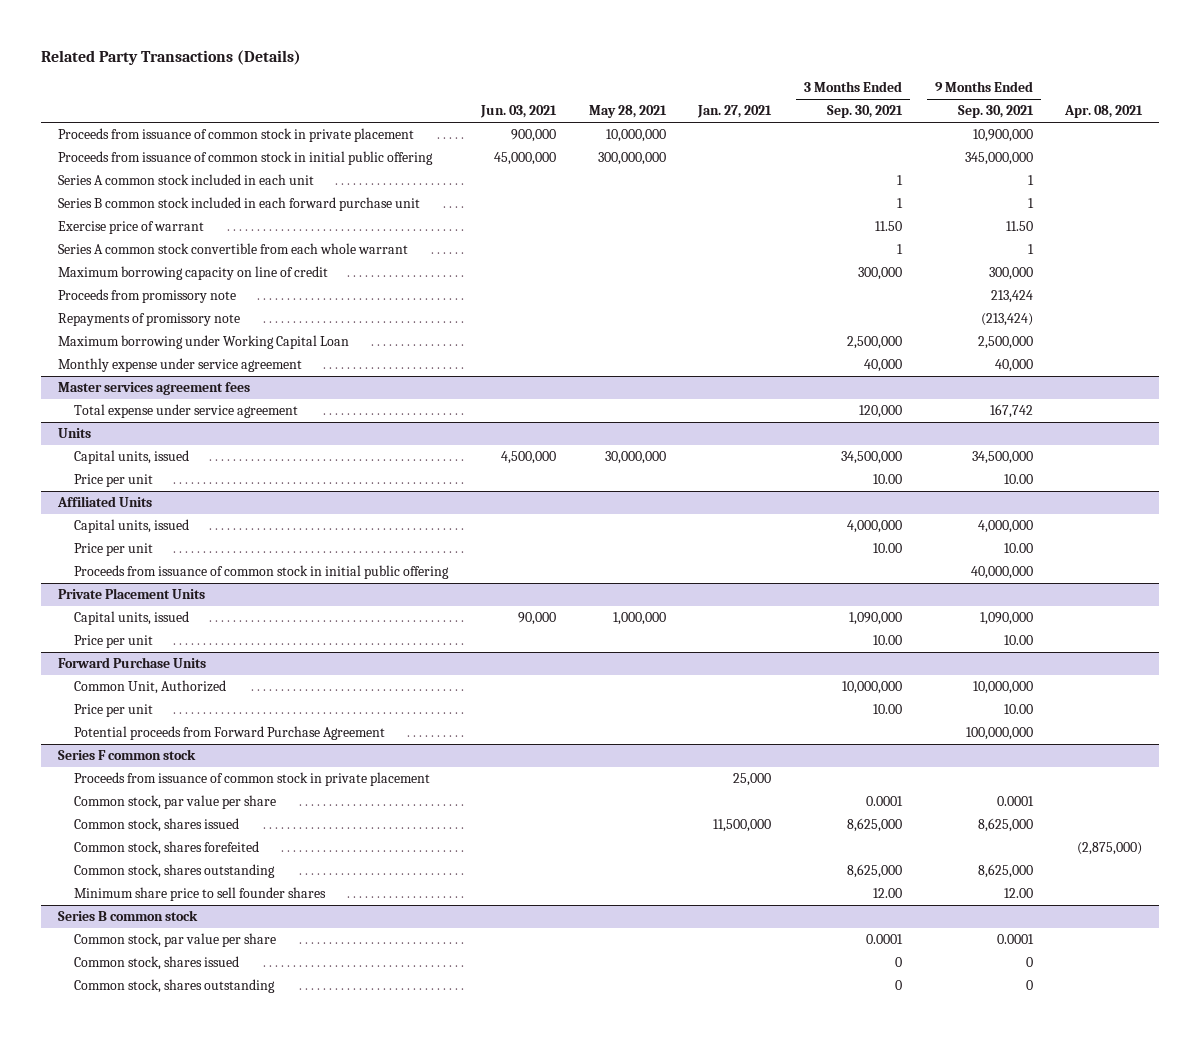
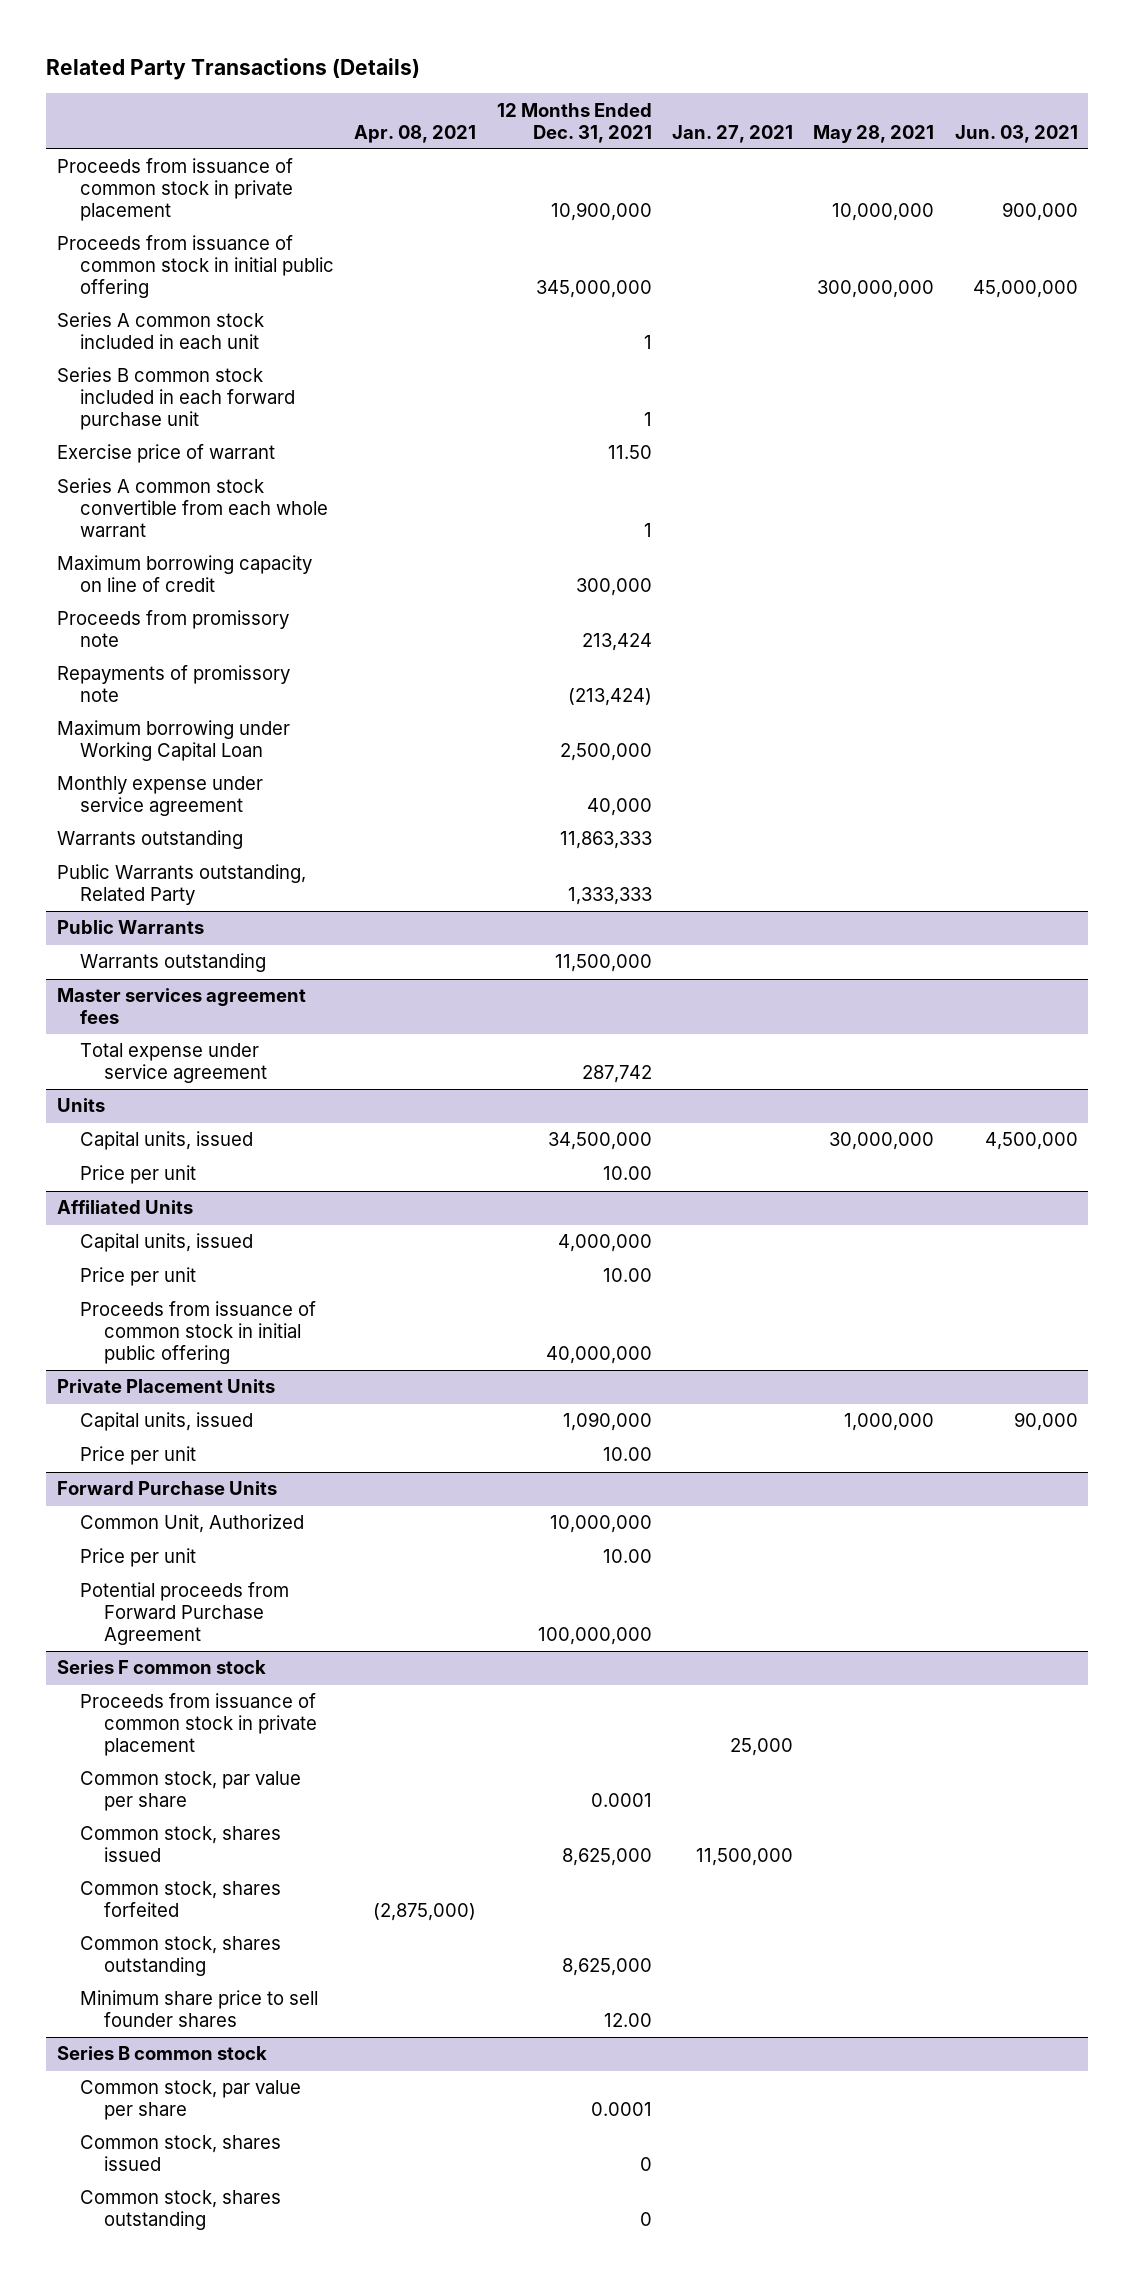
- | Jun. 03, 2021 | May 28, 2021 | Jan. 27, 2021 | 3 Months Ended Sep. 30, 2021 | 9 Months Ended Sep. 30, 2021 | Apr. 08, 2021
+ | Apr. 08, 2021 | 12 Months Ended Dec. 31, 2021 | Jan. 27, 2021 | May 28, 2021 | Jun. 03, 2021
+ Warrants outstanding | | 11,863,333 | | |
+ Public Warrants outstanding, Related Party | | 1,333,333 | | |
+ Public Warrants
+ Warrants outstanding | | 11,500,000 | | |
@ Series F common stock
- Common stock, shares forefeited | | | | | | (2,875,000)
+ Common stock, shares forfeited | (2,875,000) | | | |

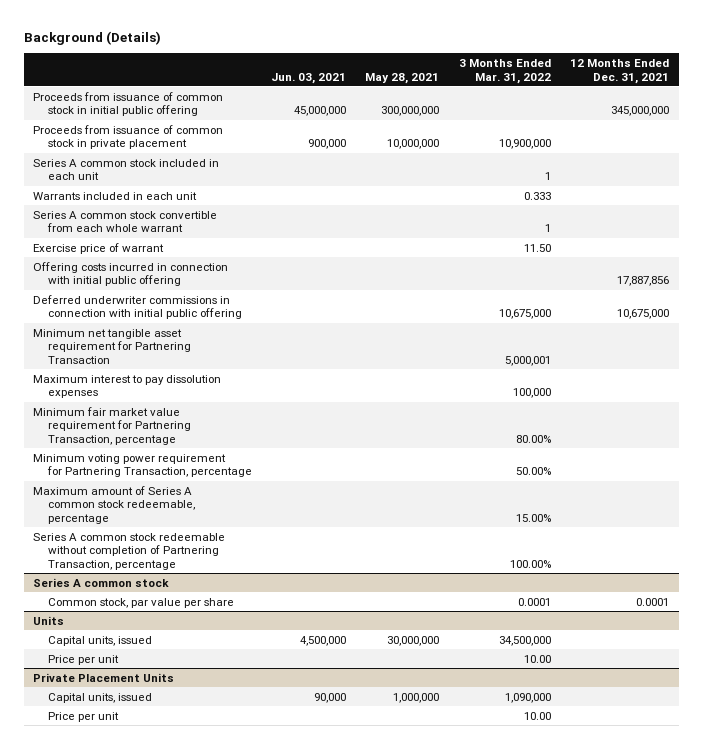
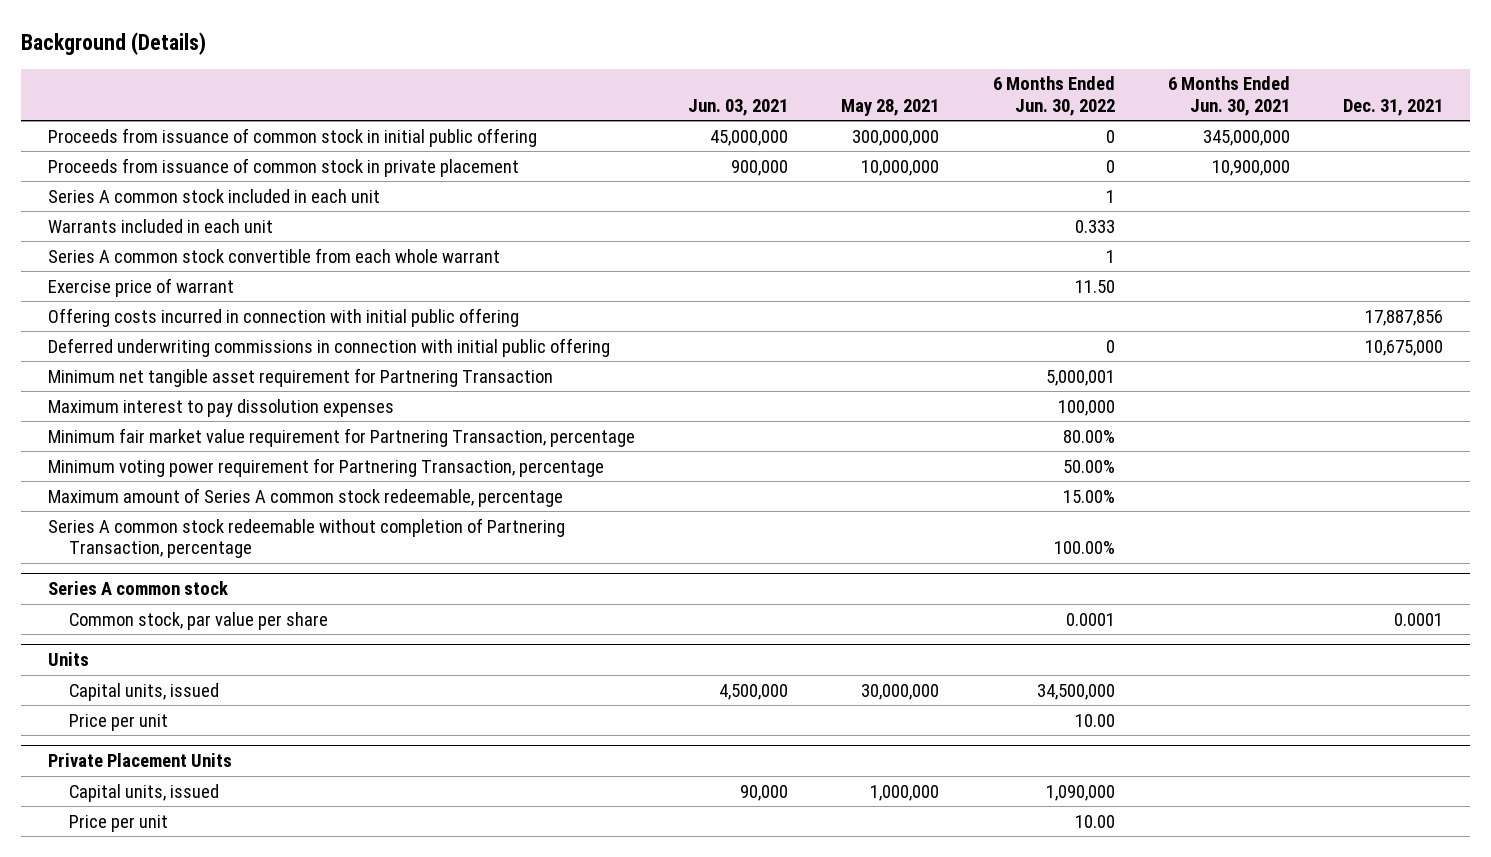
- | Jun. 03, 2021 | May 28, 2021 | 3 Months Ended Mar. 31, 2022 | 12 Months Ended Dec. 31, 2021
+ | Jun. 03, 2021 | May 28, 2021 | 6 Months Ended Jun. 30, 2022 | 6 Months Ended Jun. 30, 2021 | Dec. 31, 2021
- Deferred underwriter commissions in connection with initial public offering | | | 10,675,000 | 10,675,000
+ Deferred underwriting commissions in connection with initial public offering | | | 0 | | 10,675,000

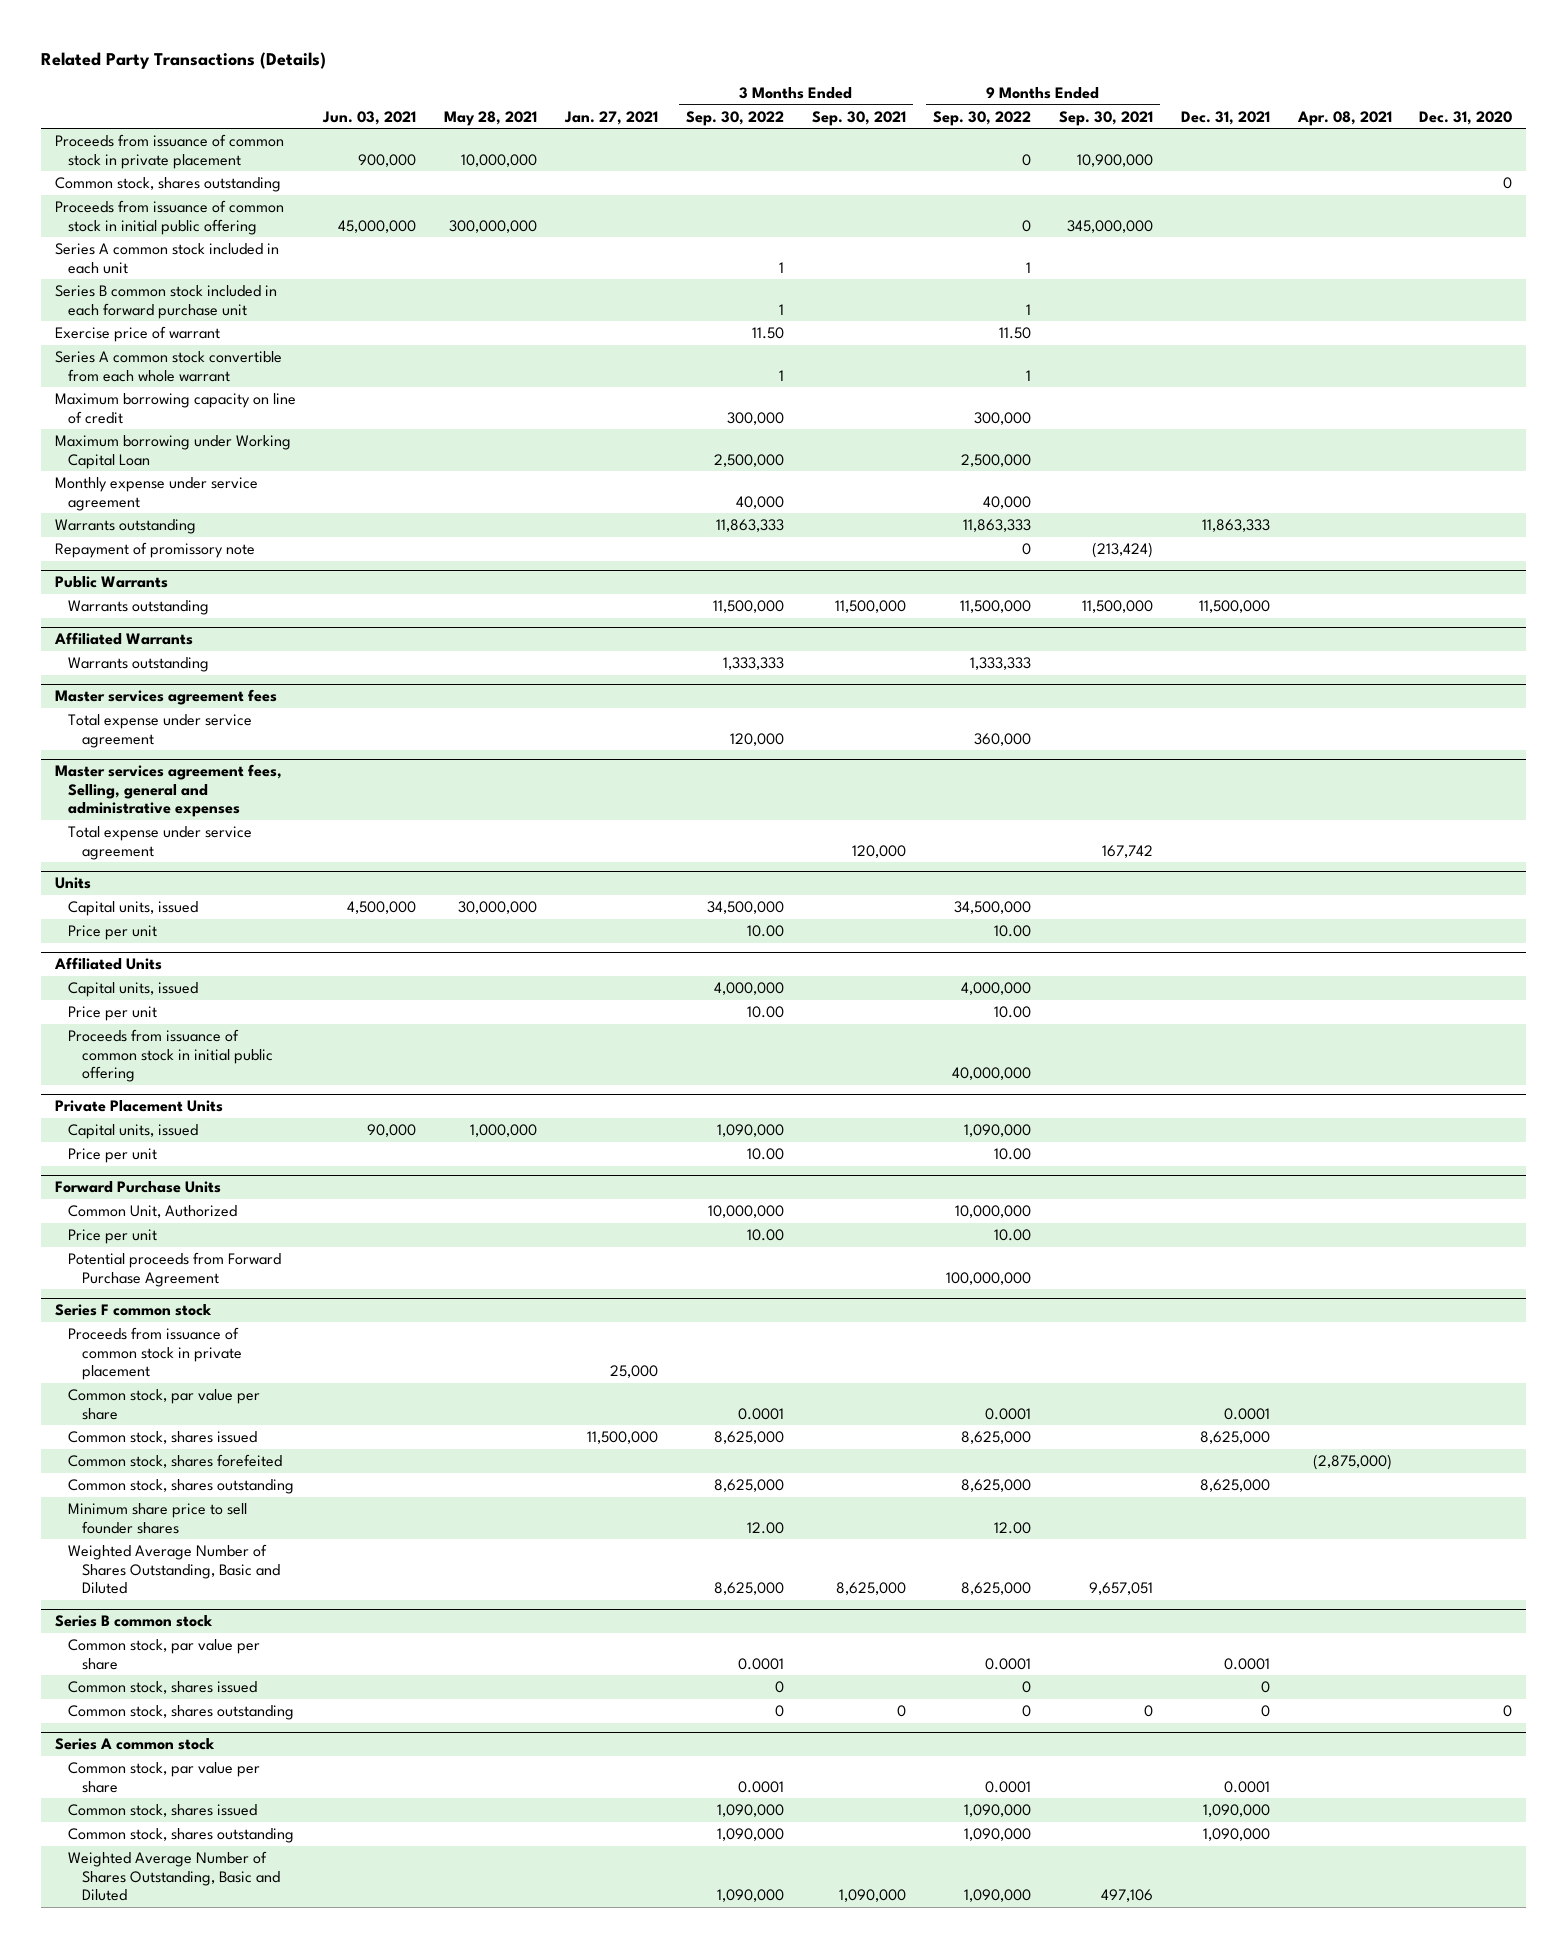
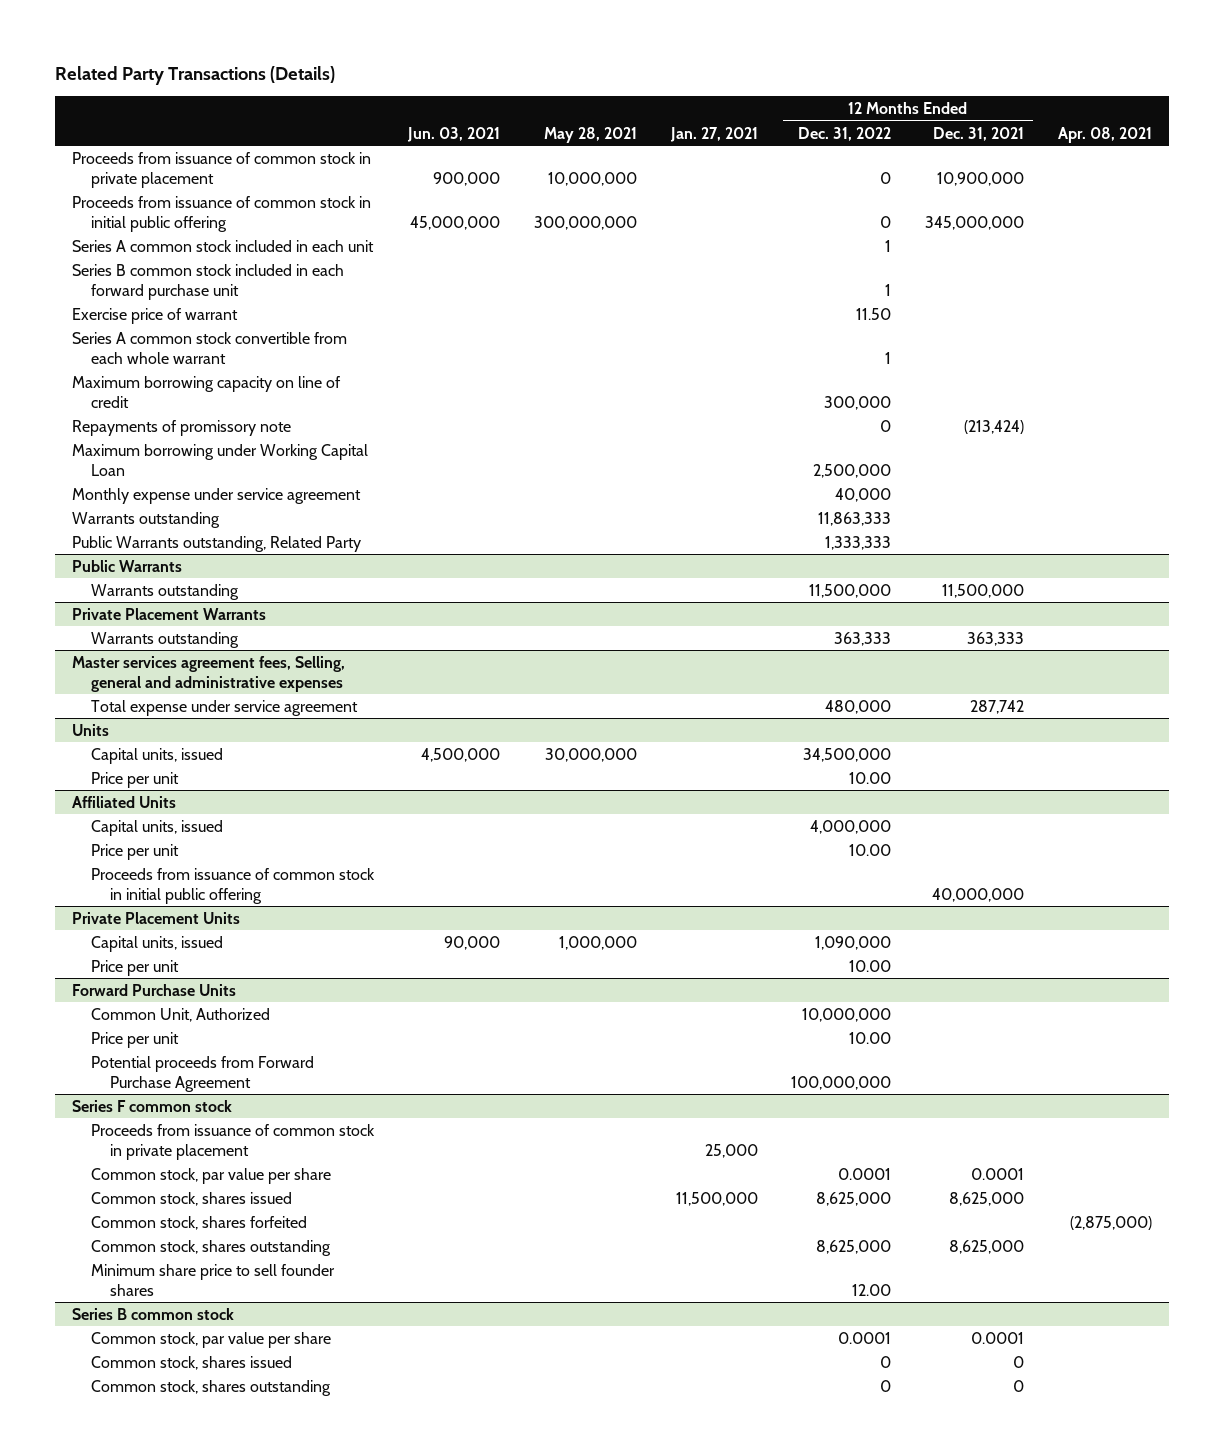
- | Jun. 03, 2021 | May 28, 2021 | Jan. 27, 2021 | 3 Months Ended Sep. 30, 2022 | 3 Months Ended Sep. 30, 2021 | 9 Months Ended Sep. 30, 2022 | 9 Months Ended Sep. 30, 2021 | Dec. 31, 2021 | Apr. 08, 2021 | Dec. 31, 2020
+ | Jun. 03, 2021 | May 28, 2021 | Jan. 27, 2021 | 12 Months Ended Dec. 31, 2022 | 12 Months Ended Dec. 31, 2021 | Apr. 08, 2021
- Common stock, shares outstanding | | | | | | | | | | 0
+ Repayments of promissory note | | | | 0 | (213,424) |
- Repayment of promissory note | | | | | | 0 | (213,424) | | |
+ Public Warrants outstanding, Related Party | | | | 1,333,333 | |
- Affiliated Warrants
- Warrants outstanding | | | | 1,333,333 | | 1,333,333 | | | |
- Master services agreement fees
- Total expense under service agreement | | | | 120,000 | | 360,000 | | | |
+ Private Placement Warrants
+ Warrants outstanding | | | | 363,333 | 363,333 |
@ Series F common stock
- Common stock, shares forefeited | | | | | | | | | (2,875,000) |
+ Common stock, shares forfeited | | | | | | (2,875,000)
- Weighted Average Number of Shares Outstanding, Basic and Diluted | | | | 8,625,000 | 8,625,000 | 8,625,000 | 9,657,051 | | |
- Series A common stock
- Common stock, par value per share | | | | 0.0001 | | 0.0001 | | 0.0001 | |
- Common stock, shares issued | | | | 1,090,000 | | 1,090,000 | | 1,090,000 | |
- Common stock, shares outstanding | | | | 1,090,000 | | 1,090,000 | | 1,090,000 | |
- Weighted Average Number of Shares Outstanding, Basic and Diluted | | | | 1,090,000 | 1,090,000 | 1,090,000 | 497,106 | | |

